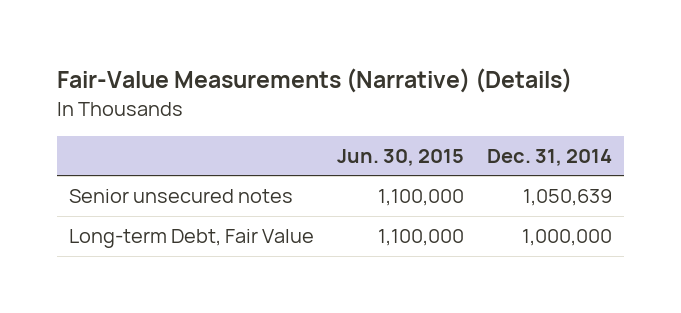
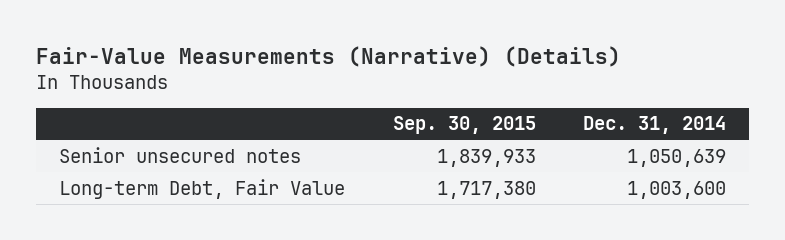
- | Jun. 30, 2015 | Dec. 31, 2014
+ | Sep. 30, 2015 | Dec. 31, 2014
- Long-term Debt, Fair Value | 1,100,000 | 1,000,000
+ Long-term Debt, Fair Value | 1,717,380 | 1,003,600

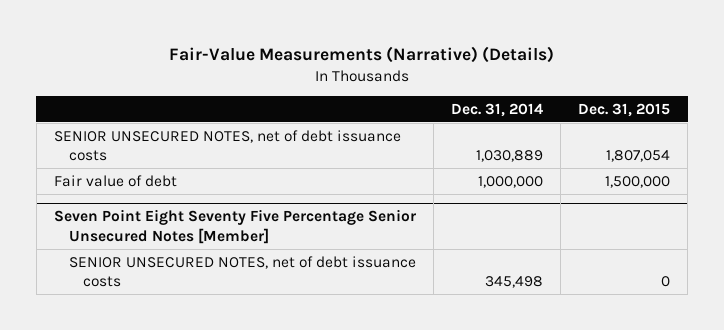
- | Sep. 30, 2015 | Dec. 31, 2014
+ | Dec. 31, 2014 | Dec. 31, 2015
- Senior unsecured notes | 1,839,933 | 1,050,639
- Long-term Debt, Fair Value | 1,717,380 | 1,003,600
+ SENIOR UNSECURED NOTES, net of debt issuance costs | 1,030,889 | 1,807,054
+ Fair value of debt | 1,000,000 | 1,500,000
+ Seven Point Eight Seventy Five Percentage Senior Unsecured Notes [Member]
+ SENIOR UNSECURED NOTES, net of debt issuance costs | 345,498 | 0

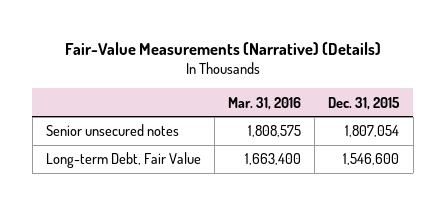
- | Dec. 31, 2014 | Dec. 31, 2015
+ | Mar. 31, 2016 | Dec. 31, 2015
- SENIOR UNSECURED NOTES, net of debt issuance costs | 1,030,889 | 1,807,054
- Fair value of debt | 1,000,000 | 1,500,000
- Seven Point Eight Seventy Five Percentage Senior Unsecured Notes [Member]
- SENIOR UNSECURED NOTES, net of debt issuance costs | 345,498 | 0
+ Senior unsecured notes | 1,808,575 | 1,807,054
+ Long-term Debt, Fair Value | 1,663,400 | 1,546,600

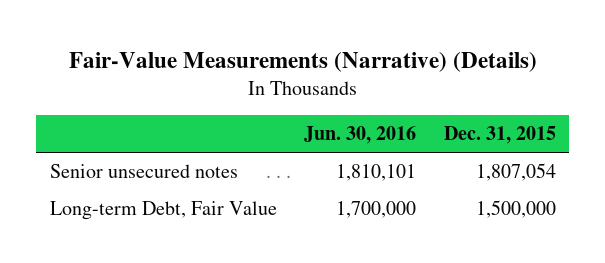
- | Mar. 31, 2016 | Dec. 31, 2015
+ | Jun. 30, 2016 | Dec. 31, 2015
- Long-term Debt, Fair Value | 1,663,400 | 1,546,600
+ Long-term Debt, Fair Value | 1,700,000 | 1,500,000

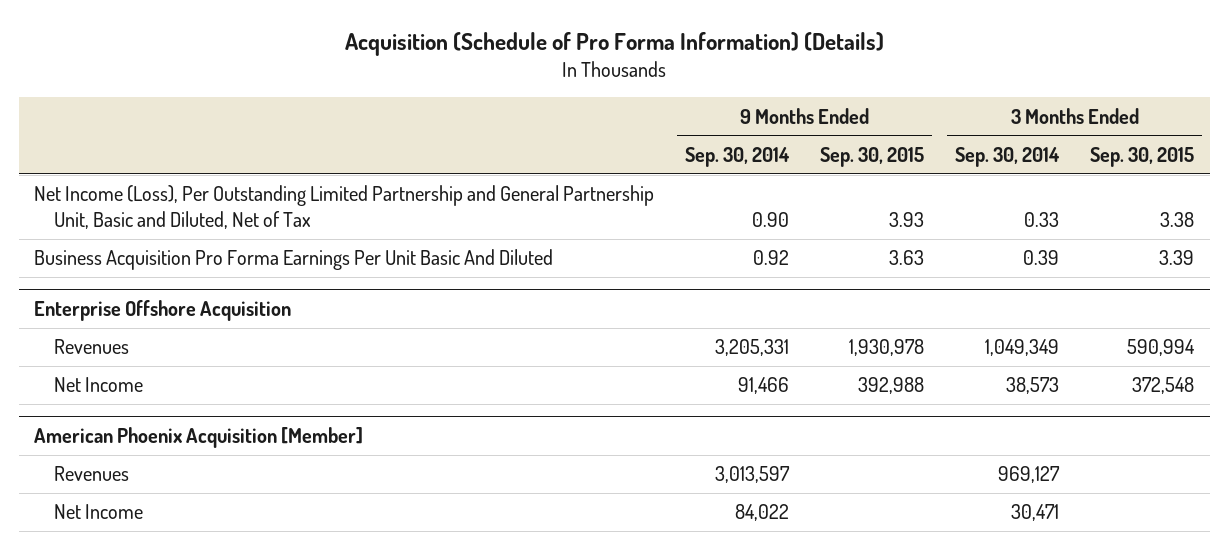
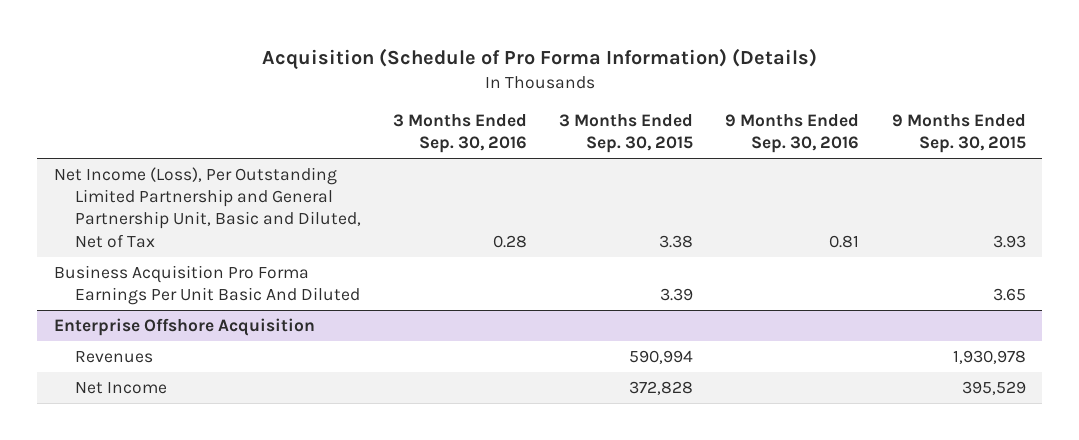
- | 9 Months Ended Sep. 30, 2014 | 9 Months Ended Sep. 30, 2015 | 3 Months Ended Sep. 30, 2014 | 3 Months Ended Sep. 30, 2015
+ | 3 Months Ended Sep. 30, 2016 | 3 Months Ended Sep. 30, 2015 | 9 Months Ended Sep. 30, 2016 | 9 Months Ended Sep. 30, 2015
- Business Acquisition Pro Forma Earnings Per Unit Basic And Diluted | 0.92 | 3.63 | 0.39 | 3.39
+ Business Acquisition Pro Forma Earnings Per Unit Basic And Diluted | | 3.39 | | 3.65
@ Enterprise Offshore Acquisition
- Net Income | 91,466 | 392,988 | 38,573 | 372,548
- American Phoenix Acquisition [Member]
- Revenues | 3,013,597 | | 969,127 |
- Net Income | 84,022 | | 30,471 |
@ Enterprise Offshore Acquisition
+ Net Income | | 372,828 | | 395,529

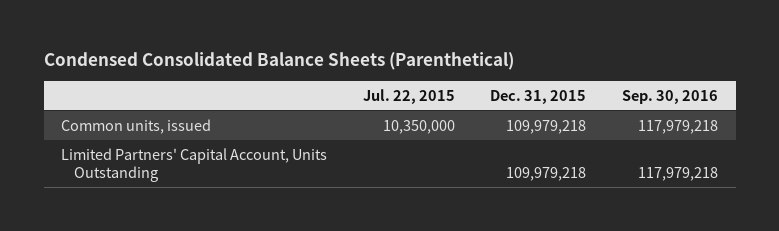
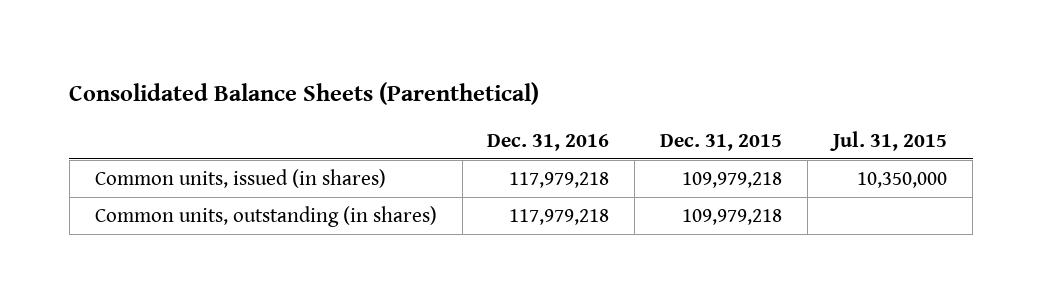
- Condensed Consolidated Balance Sheets (Parenthetical)
+ Consolidated Balance Sheets (Parenthetical)
- | Jul. 22, 2015 | Dec. 31, 2015 | Sep. 30, 2016
+ | Dec. 31, 2016 | Dec. 31, 2015 | Jul. 31, 2015
- Common units, issued | 10,350,000 | 109,979,218 | 117,979,218
- Limited Partners' Capital Account, Units Outstanding | | 109,979,218 | 117,979,218
+ Common units, issued (in shares) | 117,979,218 | 109,979,218 | 10,350,000
+ Common units, outstanding (in shares) | 117,979,218 | 109,979,218 |

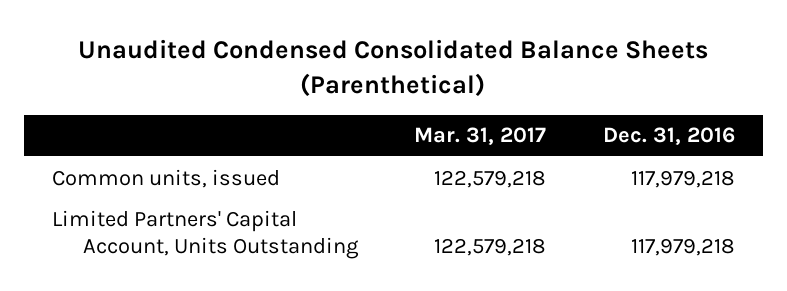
- Consolidated Balance Sheets (Parenthetical)
+ Unaudited Condensed Consolidated Balance Sheets (Parenthetical)
- | Dec. 31, 2016 | Dec. 31, 2015 | Jul. 31, 2015
+ | Mar. 31, 2017 | Dec. 31, 2016
- Common units, issued (in shares) | 117,979,218 | 109,979,218 | 10,350,000
- Common units, outstanding (in shares) | 117,979,218 | 109,979,218 |
+ Common units, issued | 122,579,218 | 117,979,218
+ Limited Partners' Capital Account, Units Outstanding | 122,579,218 | 117,979,218

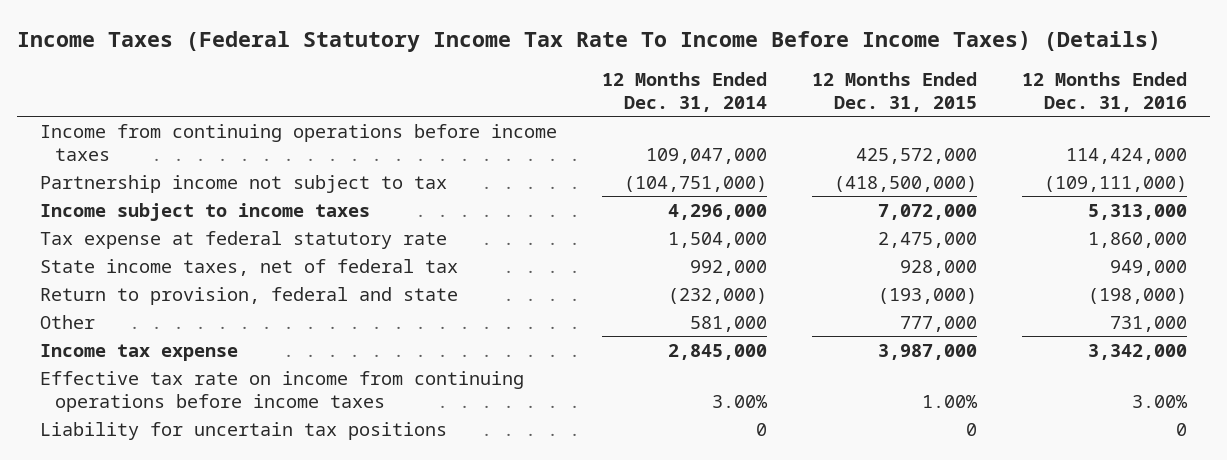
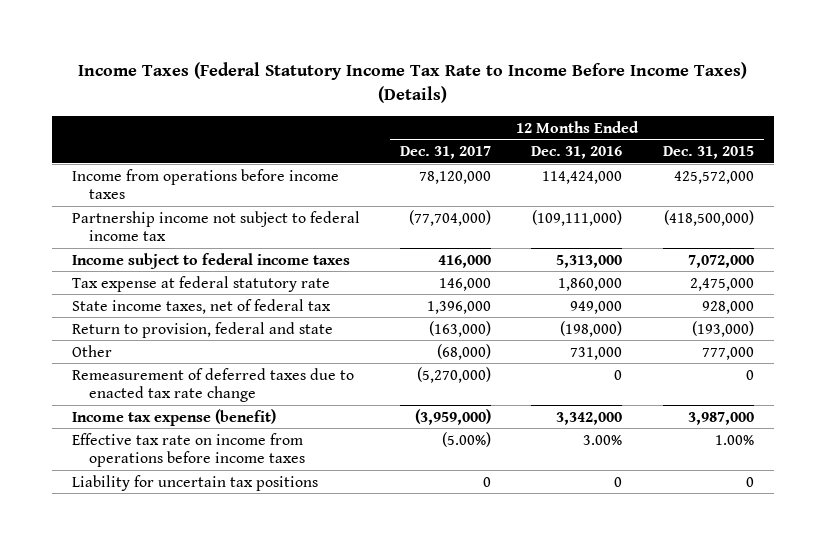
- Income Taxes (Federal Statutory Income Tax Rate To Income Before Income Taxes) (Details)
+ Income Taxes (Federal Statutory Income Tax Rate to Income Before Income Taxes) (Details)
- | 12 Months Ended Dec. 31, 2014 | 12 Months Ended Dec. 31, 2015 | 12 Months Ended Dec. 31, 2016
+ | 12 Months Ended Dec. 31, 2017 | 12 Months Ended Dec. 31, 2016 | 12 Months Ended Dec. 31, 2015
- Income from continuing operations before income taxes | 109,047,000 | 425,572,000 | 114,424,000
- Partnership income not subject to tax | (104,751,000) | (418,500,000) | (109,111,000)
- Income subject to income taxes | 4,296,000 | 7,072,000 | 5,313,000
+ Income from operations before income taxes | 78,120,000 | 114,424,000 | 425,572,000
+ Partnership income not subject to federal income tax | (77,704,000) | (109,111,000) | (418,500,000)
+ Income subject to federal income taxes | 416,000 | 5,313,000 | 7,072,000
- Income tax expense | 2,845,000 | 3,987,000 | 3,342,000
- Effective tax rate on income from continuing operations before income taxes | 3.00% | 1.00% | 3.00%
+ Remeasurement of deferred taxes due to enacted tax rate change | (5,270,000) | 0 | 0
+ Income tax expense (benefit) | (3,959,000) | 3,342,000 | 3,987,000
+ Effective tax rate on income from operations before income taxes | (5.00%) | 3.00% | 1.00%

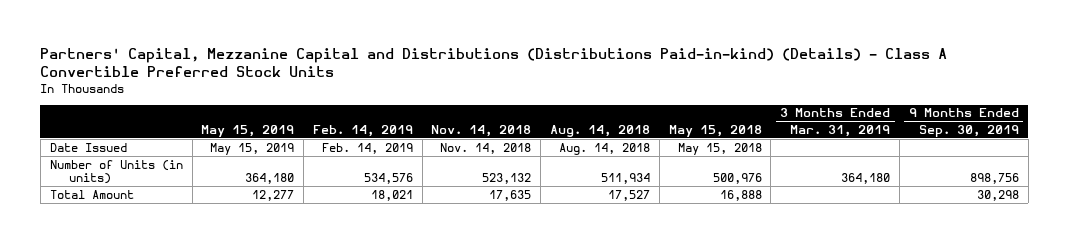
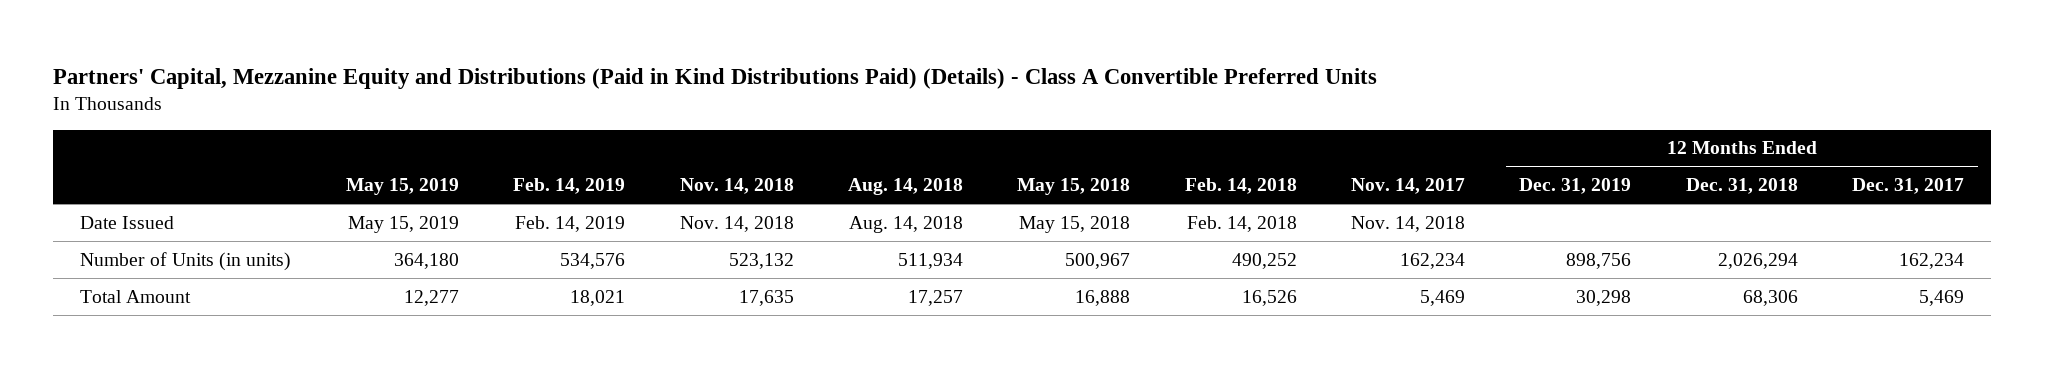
- Partners' Capital, Mezzanine Capital and Distributions (Distributions Paid-in-kind) (Details) - Class A Convertible Preferred Stock Units
+ Partners' Capital, Mezzanine Equity and Distributions (Paid in Kind Distributions Paid) (Details) - Class A Convertible Preferred Units
- | May 15, 2019 | Feb. 14, 2019 | Nov. 14, 2018 | Aug. 14, 2018 | May 15, 2018 | 3 Months Ended Mar. 31, 2019 | 9 Months Ended Sep. 30, 2019
+ | May 15, 2019 | Feb. 14, 2019 | Nov. 14, 2018 | Aug. 14, 2018 | May 15, 2018 | Feb. 14, 2018 | Nov. 14, 2017 | 12 Months Ended Dec. 31, 2019 | 12 Months Ended Dec. 31, 2018 | 12 Months Ended Dec. 31, 2017
- Number of Units (in units) | 364,180 | 534,576 | 523,132 | 511,934 | 500,976 | 364,180 | 898,756
- Total Amount | 12,277 | 18,021 | 17,635 | 17,527 | 16,888 | | 30,298
+ Number of Units (in units) | 364,180 | 534,576 | 523,132 | 511,934 | 500,967 | 490,252 | 162,234 | 898,756 | 2,026,294 | 162,234
+ Total Amount | 12,277 | 18,021 | 17,635 | 17,257 | 16,888 | 16,526 | 5,469 | 30,298 | 68,306 | 5,469

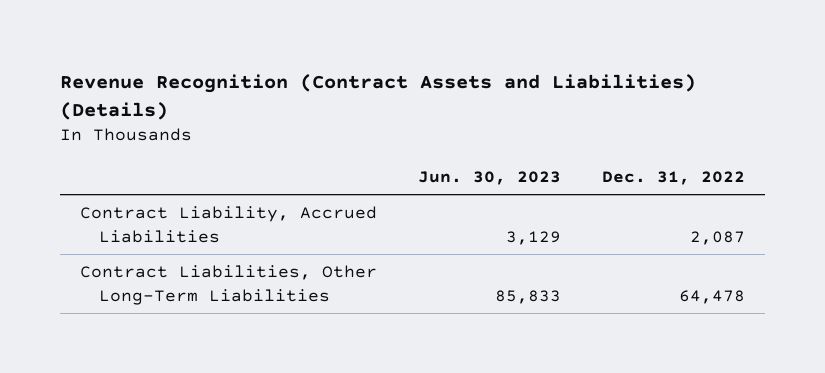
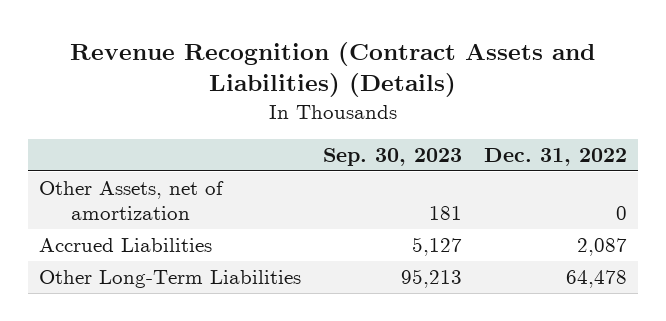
- | Jun. 30, 2023 | Dec. 31, 2022
+ | Sep. 30, 2023 | Dec. 31, 2022
- Contract Liability, Accrued Liabilities | 3,129 | 2,087
- Contract Liabilities, Other Long-Term Liabilities | 85,833 | 64,478
+ Other Assets, net of amortization | 181 | 0
+ Accrued Liabilities | 5,127 | 2,087
+ Other Long-Term Liabilities | 95,213 | 64,478

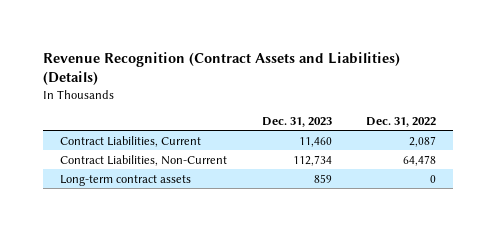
- | Sep. 30, 2023 | Dec. 31, 2022
+ | Dec. 31, 2023 | Dec. 31, 2022
- Other Assets, net of amortization | 181 | 0
- Accrued Liabilities | 5,127 | 2,087
- Other Long-Term Liabilities | 95,213 | 64,478
+ Contract Liabilities, Current | 11,460 | 2,087
+ Contract Liabilities, Non-Current | 112,734 | 64,478
+ Long-term contract assets | 859 | 0

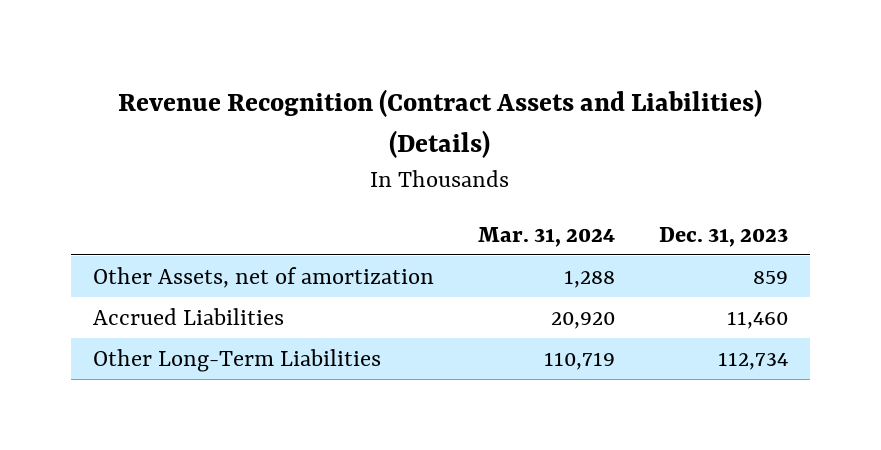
- | Dec. 31, 2023 | Dec. 31, 2022
+ | Mar. 31, 2024 | Dec. 31, 2023
- Contract Liabilities, Current | 11,460 | 2,087
- Contract Liabilities, Non-Current | 112,734 | 64,478
- Long-term contract assets | 859 | 0
+ Other Assets, net of amortization | 1,288 | 859
+ Accrued Liabilities | 20,920 | 11,460
+ Other Long-Term Liabilities | 110,719 | 112,734

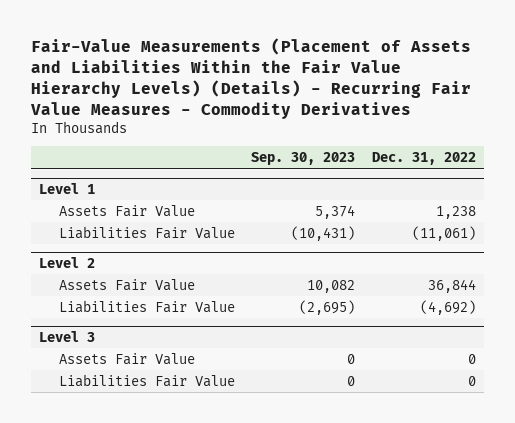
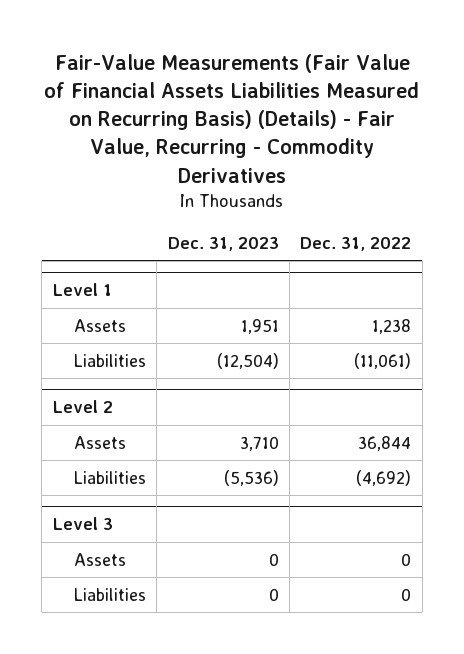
- Fair-Value Measurements (Placement of Assets and Liabilities Within the Fair Value Hierarchy Levels) (Details) - Recurring Fair Value Measures - Commodity Derivatives
+ Fair-Value Measurements (Fair Value of Financial Assets Liabilities Measured on Recurring Basis) (Details) - Fair Value, Recurring - Commodity Derivatives
- | Sep. 30, 2023 | Dec. 31, 2022
+ | Dec. 31, 2023 | Dec. 31, 2022
@ Level 1
- Assets Fair Value | 5,374 | 1,238
- Liabilities Fair Value | (10,431) | (11,061)
+ Assets | 1,951 | 1,238
+ Liabilities | (12,504) | (11,061)
@ Level 2
- Assets Fair Value | 10,082 | 36,844
- Liabilities Fair Value | (2,695) | (4,692)
+ Assets | 3,710 | 36,844
+ Liabilities | (5,536) | (4,692)
@ Level 3
- Assets Fair Value | 0 | 0
- Liabilities Fair Value | 0 | 0
+ Assets | 0 | 0
+ Liabilities | 0 | 0

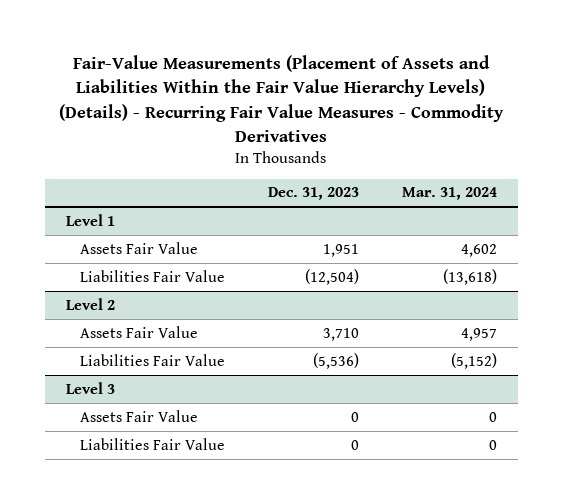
- Fair-Value Measurements (Fair Value of Financial Assets Liabilities Measured on Recurring Basis) (Details) - Fair Value, Recurring - Commodity Derivatives
+ Fair-Value Measurements (Placement of Assets and Liabilities Within the Fair Value Hierarchy Levels) (Details) - Recurring Fair Value Measures - Commodity Derivatives
- | Dec. 31, 2023 | Dec. 31, 2022
+ | Dec. 31, 2023 | Mar. 31, 2024
@ Level 1
- Assets | 1,951 | 1,238
- Liabilities | (12,504) | (11,061)
+ Assets Fair Value | 1,951 | 4,602
+ Liabilities Fair Value | (12,504) | (13,618)
@ Level 2
- Assets | 3,710 | 36,844
- Liabilities | (5,536) | (4,692)
+ Assets Fair Value | 3,710 | 4,957
+ Liabilities Fair Value | (5,536) | (5,152)
@ Level 3
- Assets | 0 | 0
- Liabilities | 0 | 0
+ Assets Fair Value | 0 | 0
+ Liabilities Fair Value | 0 | 0

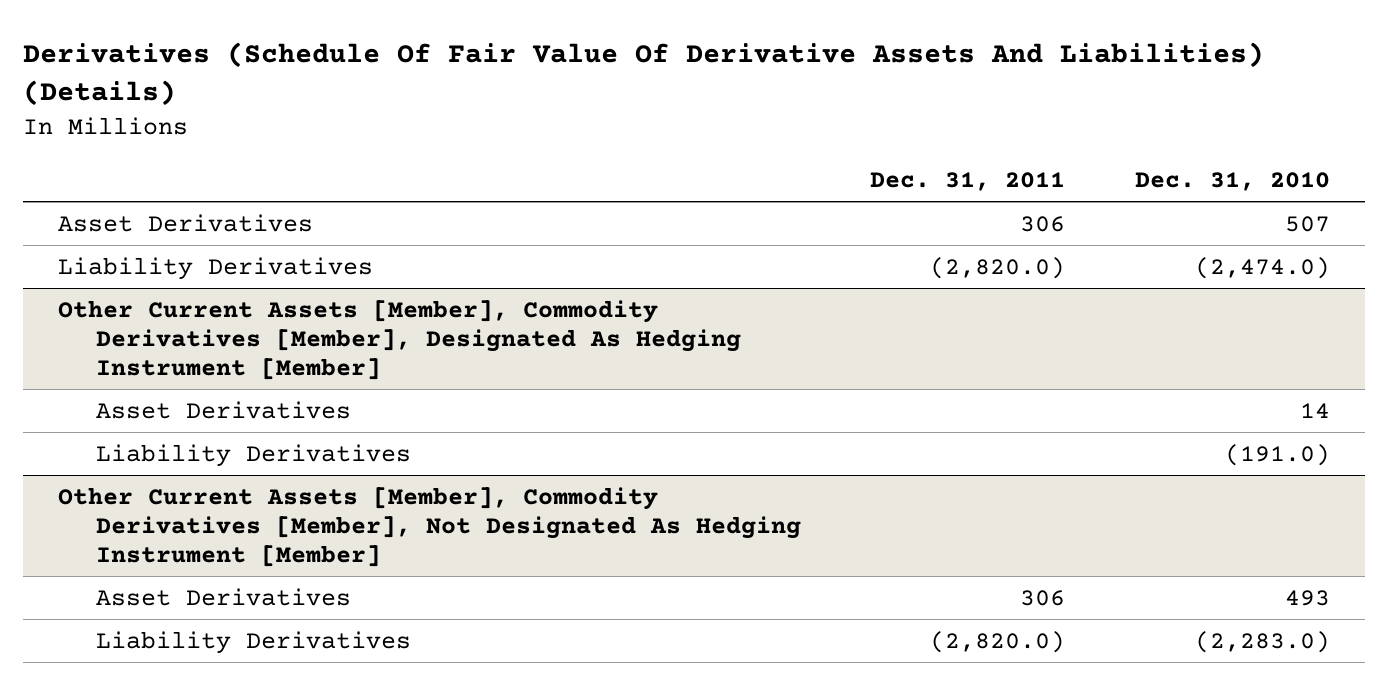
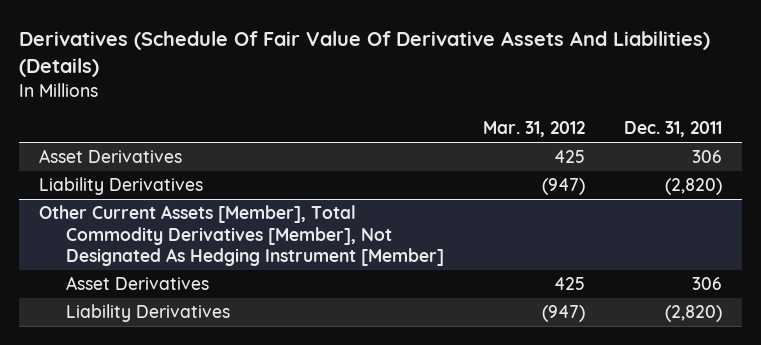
- | Dec. 31, 2011 | Dec. 31, 2010
+ | Mar. 31, 2012 | Dec. 31, 2011
- Liability Derivatives | (2,820.0) | (2,474.0)
- Other Current Assets [Member], Commodity Derivatives [Member], Designated As Hedging Instrument [Member]
- Asset Derivatives | | 14
- Liability Derivatives | | (191.0)
- Other Current Assets [Member], Commodity Derivatives [Member], Not Designated As Hedging Instrument [Member]
+ Liability Derivatives | (947) | (2,820)
+ Other Current Assets [Member], Total Commodity Derivatives [Member], Not Designated As Hedging Instrument [Member]
- Liability Derivatives | (2,820.0) | (2,283.0)
+ Liability Derivatives | (947) | (2,820)

